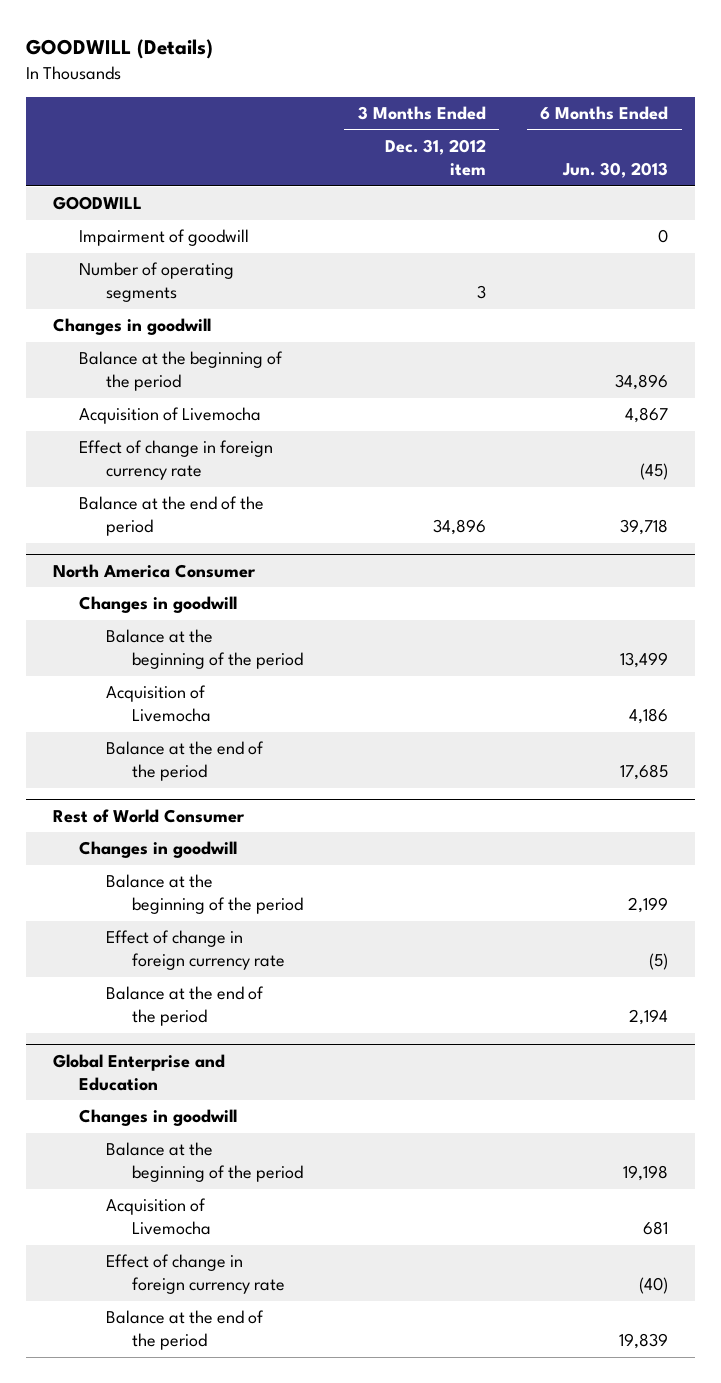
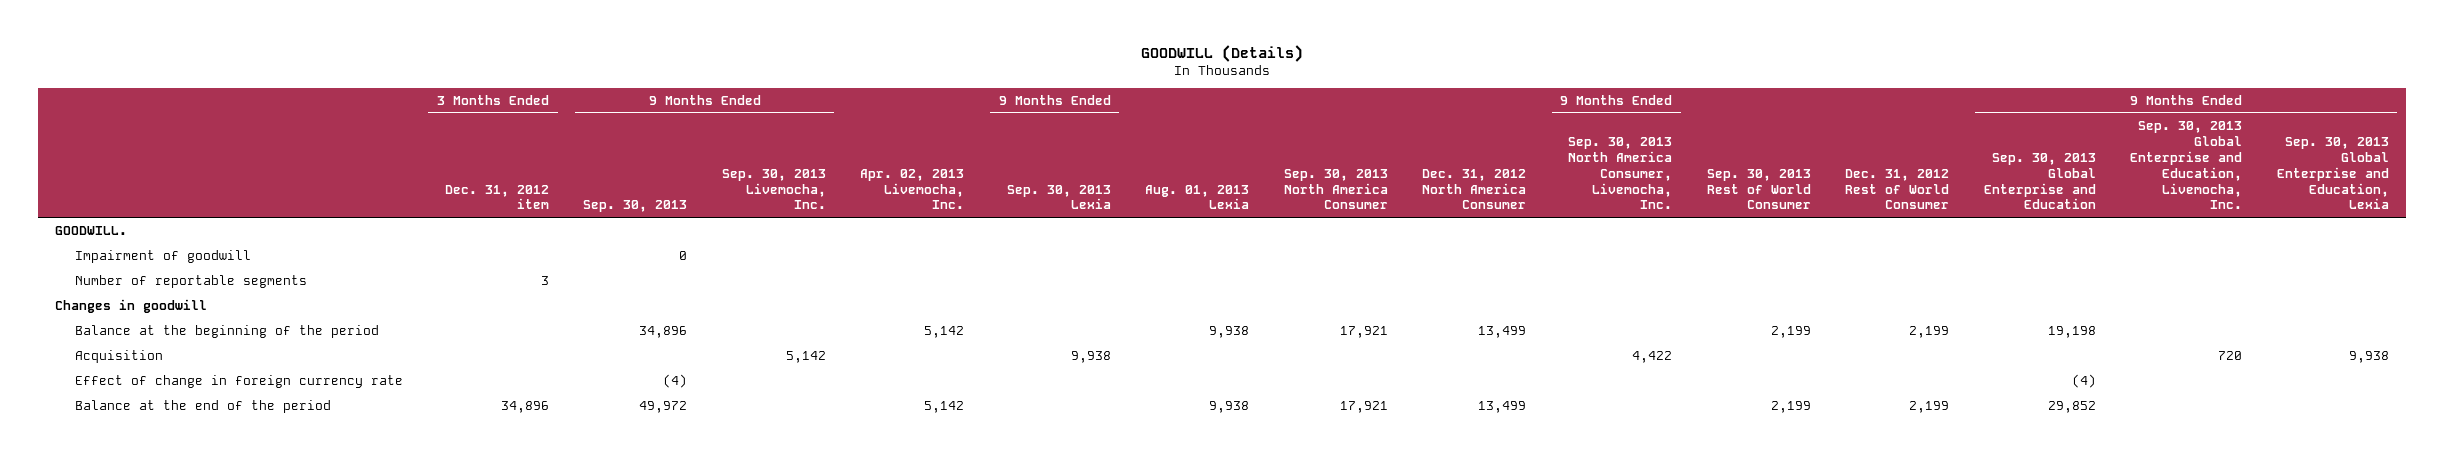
- | 3 Months Ended Dec. 31, 2012 item | 6 Months Ended Jun. 30, 2013
+ | 3 Months Ended Dec. 31, 2012 item | 9 Months Ended Sep. 30, 2013 | 9 Months Ended Sep. 30, 2013 Livemocha, Inc. | Apr. 02, 2013 Livemocha, Inc. | 9 Months Ended Sep. 30, 2013 Lexia | Aug. 01, 2013 Lexia | Sep. 30, 2013 North America Consumer | Dec. 31, 2012 North America Consumer | 9 Months Ended Sep. 30, 2013 North America Consumer, Livemocha, Inc. | Sep. 30, 2013 Rest of World Consumer | Dec. 31, 2012 Rest of World Consumer | 9 Months Ended Sep. 30, 2013 Global Enterprise and Education | 9 Months Ended Sep. 30, 2013 Global Enterprise and Education, Livemocha, Inc. | 9 Months Ended Sep. 30, 2013 Global Enterprise and Education, Lexia
- GOODWILL
+ GOODWILL.
- Number of operating segments | 3 |
+ Number of reportable segments | 3 | | | | | | | | | | | | |
- Acquisition of Livemocha | | 4,867
+ Acquisition | | | 5,142 | | 9,938 | | | | 4,422 | | | | 720 | 9,938
- North America Consumer
- Changes in goodwill
- Balance at the beginning of the period | | 13,499
- Acquisition of Livemocha | | 4,186
- Balance at the end of the period | | 17,685
- Rest of World Consumer
- Changes in goodwill
- Balance at the beginning of the period | | 2,199
- Effect of change in foreign currency rate | | (5)
- Balance at the end of the period | | 2,194
- Global Enterprise and Education
- Changes in goodwill
- Balance at the beginning of the period | | 19,198
- Acquisition of Livemocha | | 681
- Effect of change in foreign currency rate | | (40)
- Balance at the end of the period | | 19,839

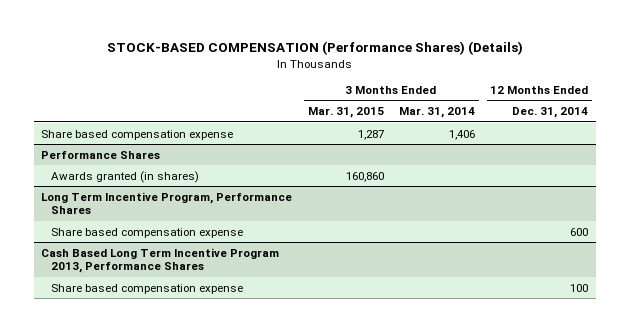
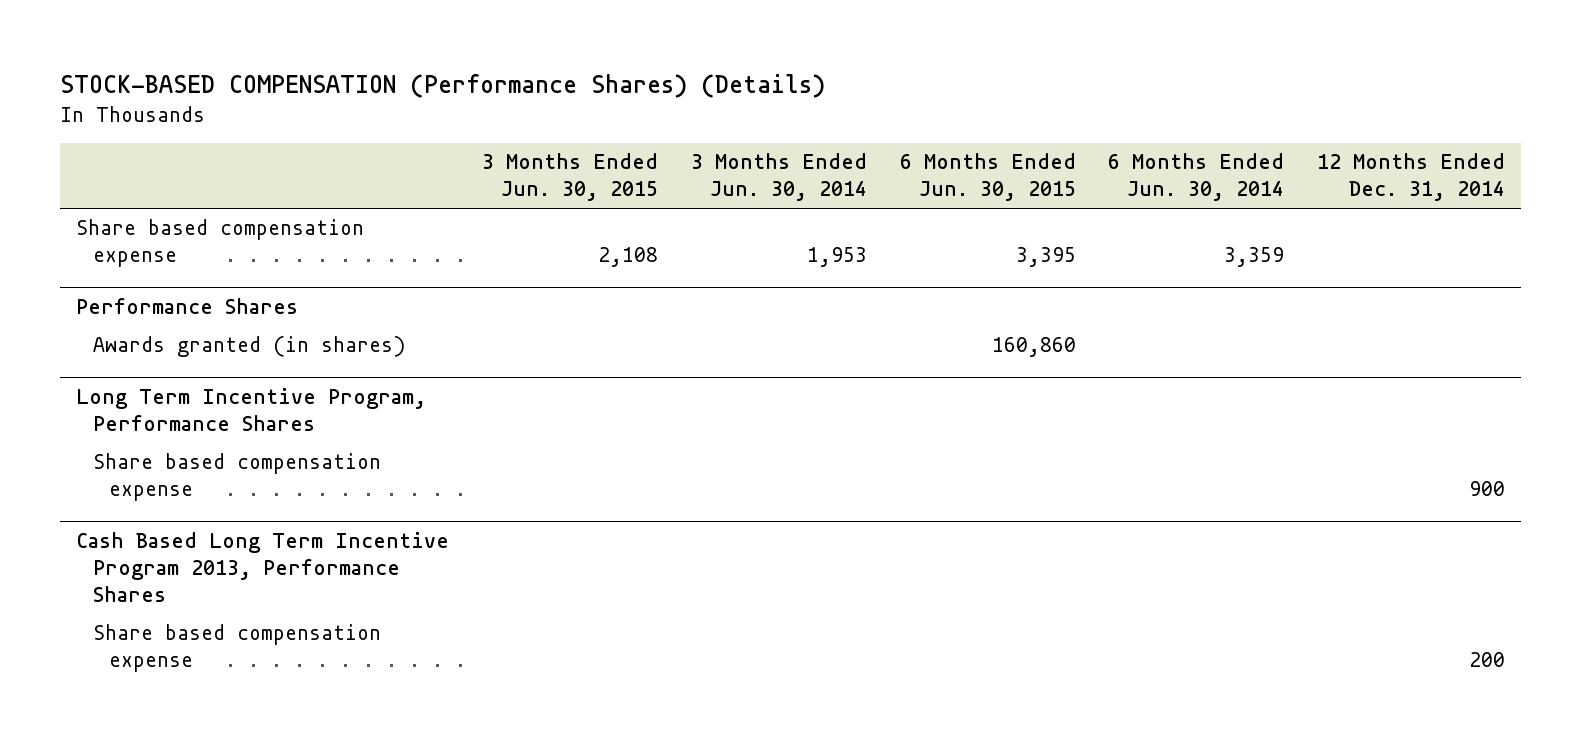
- | 3 Months Ended Mar. 31, 2015 | 3 Months Ended Mar. 31, 2014 | 12 Months Ended Dec. 31, 2014
+ | 3 Months Ended Jun. 30, 2015 | 3 Months Ended Jun. 30, 2014 | 6 Months Ended Jun. 30, 2015 | 6 Months Ended Jun. 30, 2014 | 12 Months Ended Dec. 31, 2014
@ Long Term Incentive Program, Performance Shares
- Share based compensation expense | | | 600
+ Share based compensation expense | | | | | 900
@ Cash Based Long Term Incentive Program 2013, Performance Shares
- Share based compensation expense | | | 100
+ Share based compensation expense | | | | | 200

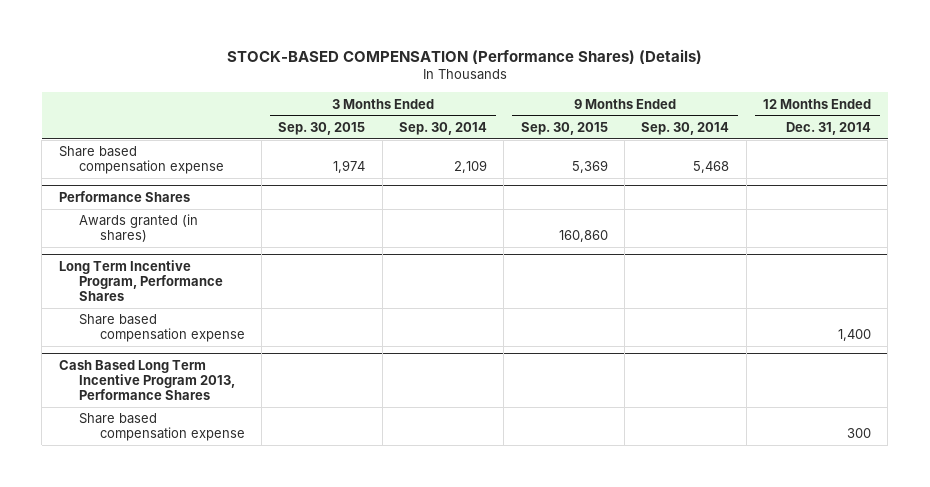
- | 3 Months Ended Jun. 30, 2015 | 3 Months Ended Jun. 30, 2014 | 6 Months Ended Jun. 30, 2015 | 6 Months Ended Jun. 30, 2014 | 12 Months Ended Dec. 31, 2014
+ | 3 Months Ended Sep. 30, 2015 | 3 Months Ended Sep. 30, 2014 | 9 Months Ended Sep. 30, 2015 | 9 Months Ended Sep. 30, 2014 | 12 Months Ended Dec. 31, 2014
@ Long Term Incentive Program, Performance Shares
- Share based compensation expense | | | | | 900
+ Share based compensation expense | | | | | 1,400
@ Cash Based Long Term Incentive Program 2013, Performance Shares
- Share based compensation expense | | | | | 200
+ Share based compensation expense | | | | | 300

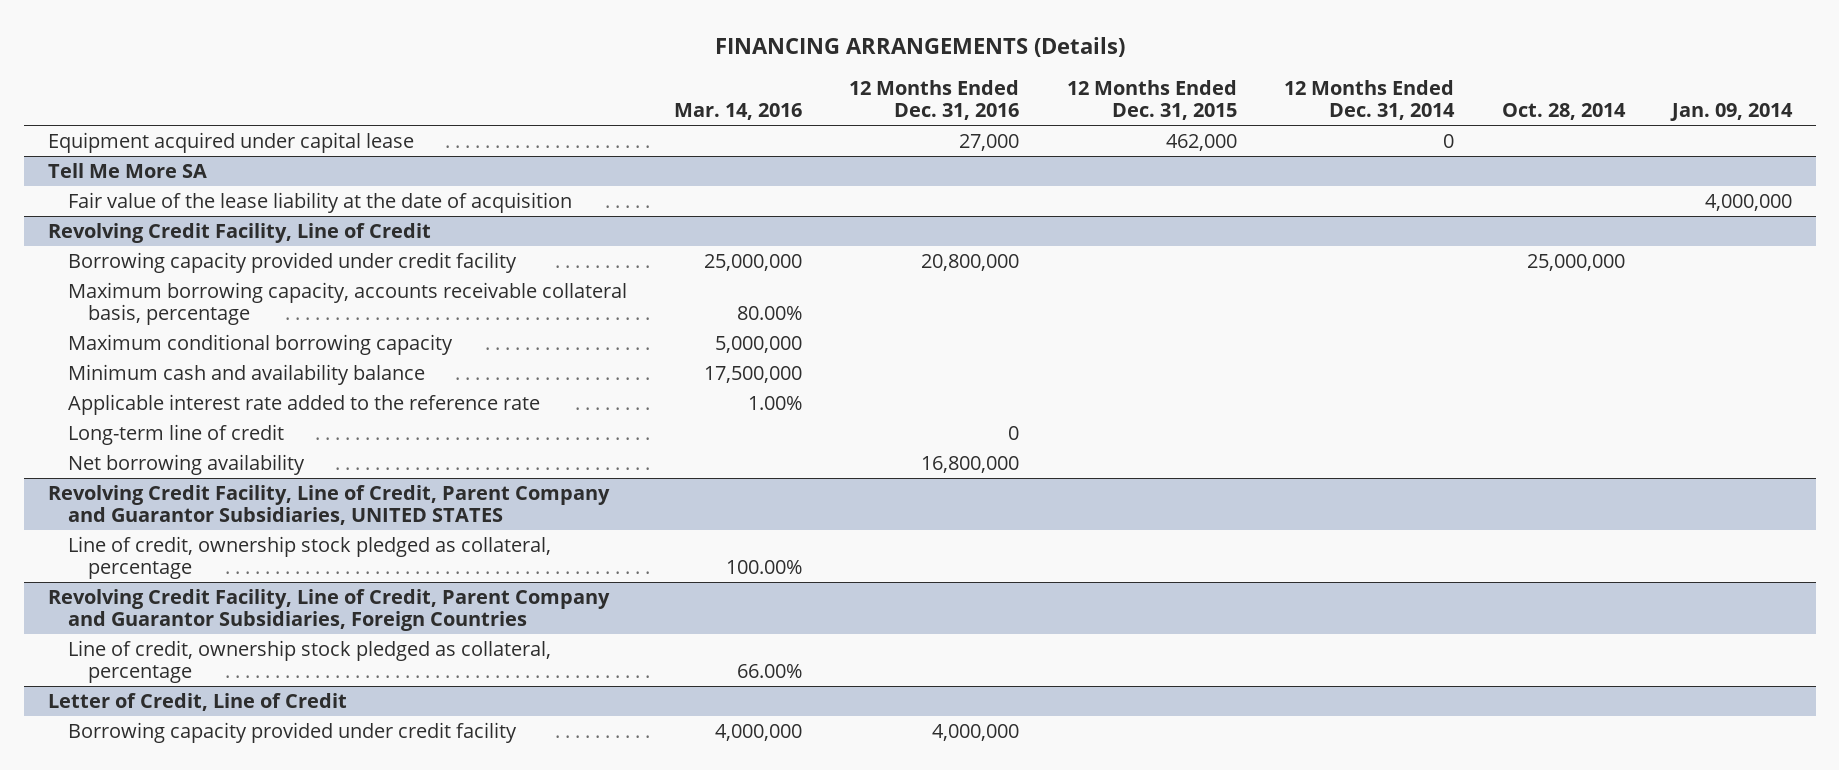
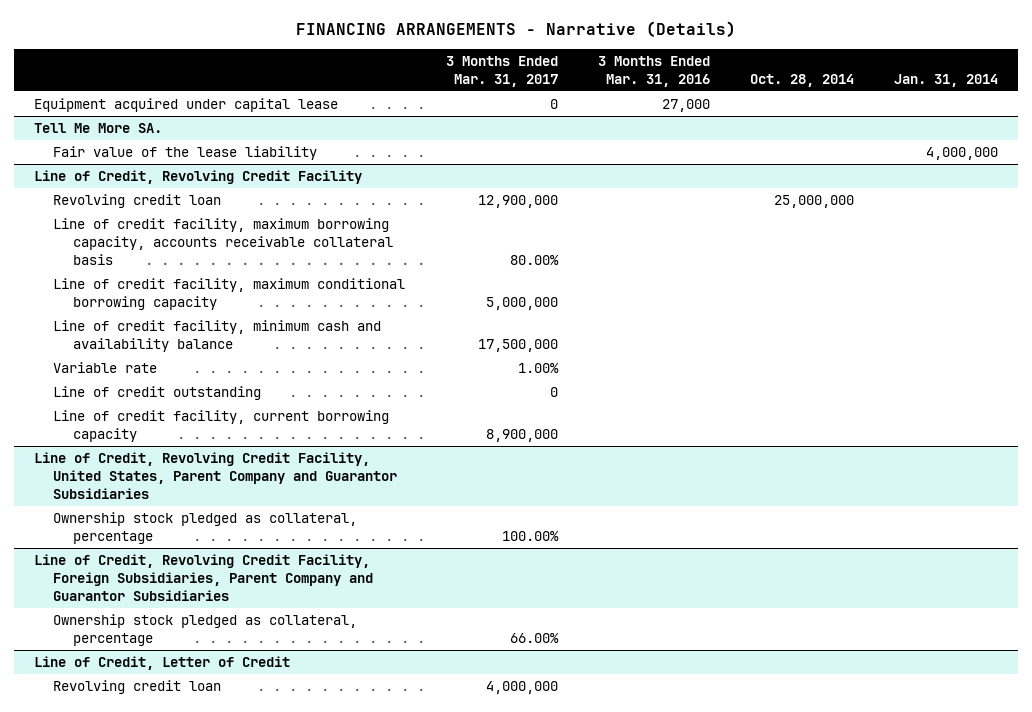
- FINANCING ARRANGEMENTS (Details)
+ FINANCING ARRANGEMENTS - Narrative (Details)
- | Mar. 14, 2016 | 12 Months Ended Dec. 31, 2016 | 12 Months Ended Dec. 31, 2015 | 12 Months Ended Dec. 31, 2014 | Oct. 28, 2014 | Jan. 09, 2014
+ | 3 Months Ended Mar. 31, 2017 | 3 Months Ended Mar. 31, 2016 | Oct. 28, 2014 | Jan. 31, 2014
- Tell Me More SA
- Fair value of the lease liability at the date of acquisition | | | | | | 4,000,000
- Revolving Credit Facility, Line of Credit
- Borrowing capacity provided under credit facility | 25,000,000 | 20,800,000 | | | 25,000,000 |
- Maximum borrowing capacity, accounts receivable collateral basis, percentage | 80.00% | | | | |
- Maximum conditional borrowing capacity | 5,000,000 | | | | |
- Minimum cash and availability balance | 17,500,000 | | | | |
- Applicable interest rate added to the reference rate | 1.00% | | | | |
- Long-term line of credit | | 0 | | | |
- Net borrowing availability | | 16,800,000 | | | |
- Revolving Credit Facility, Line of Credit, Parent Company and Guarantor Subsidiaries, UNITED STATES
- Line of credit, ownership stock pledged as collateral, percentage | 100.00% | | | | |
- Revolving Credit Facility, Line of Credit, Parent Company and Guarantor Subsidiaries, Foreign Countries
- Line of credit, ownership stock pledged as collateral, percentage | 66.00% | | | | |
- Letter of Credit, Line of Credit
- Borrowing capacity provided under credit facility | 4,000,000 | 4,000,000 | | | |
+ Tell Me More SA.
+ Fair value of the lease liability | | | | 4,000,000
+ Line of Credit, Revolving Credit Facility
+ Revolving credit loan | 12,900,000 | | 25,000,000 |
+ Line of credit facility, maximum borrowing capacity, accounts receivable collateral basis | 80.00% | | |
+ Line of credit facility, maximum conditional borrowing capacity | 5,000,000 | | |
+ Line of credit facility, minimum cash and availability balance | 17,500,000 | | |
+ Variable rate | 1.00% | | |
+ Line of credit outstanding | 0 | | |
+ Line of credit facility, current borrowing capacity | 8,900,000 | | |
+ Line of Credit, Revolving Credit Facility, United States, Parent Company and Guarantor Subsidiaries
+ Ownership stock pledged as collateral, percentage | 100.00% | | |
+ Line of Credit, Revolving Credit Facility, Foreign Subsidiaries, Parent Company and Guarantor Subsidiaries
+ Ownership stock pledged as collateral, percentage | 66.00% | | |
+ Line of Credit, Letter of Credit
+ Revolving credit loan | 4,000,000 | | |

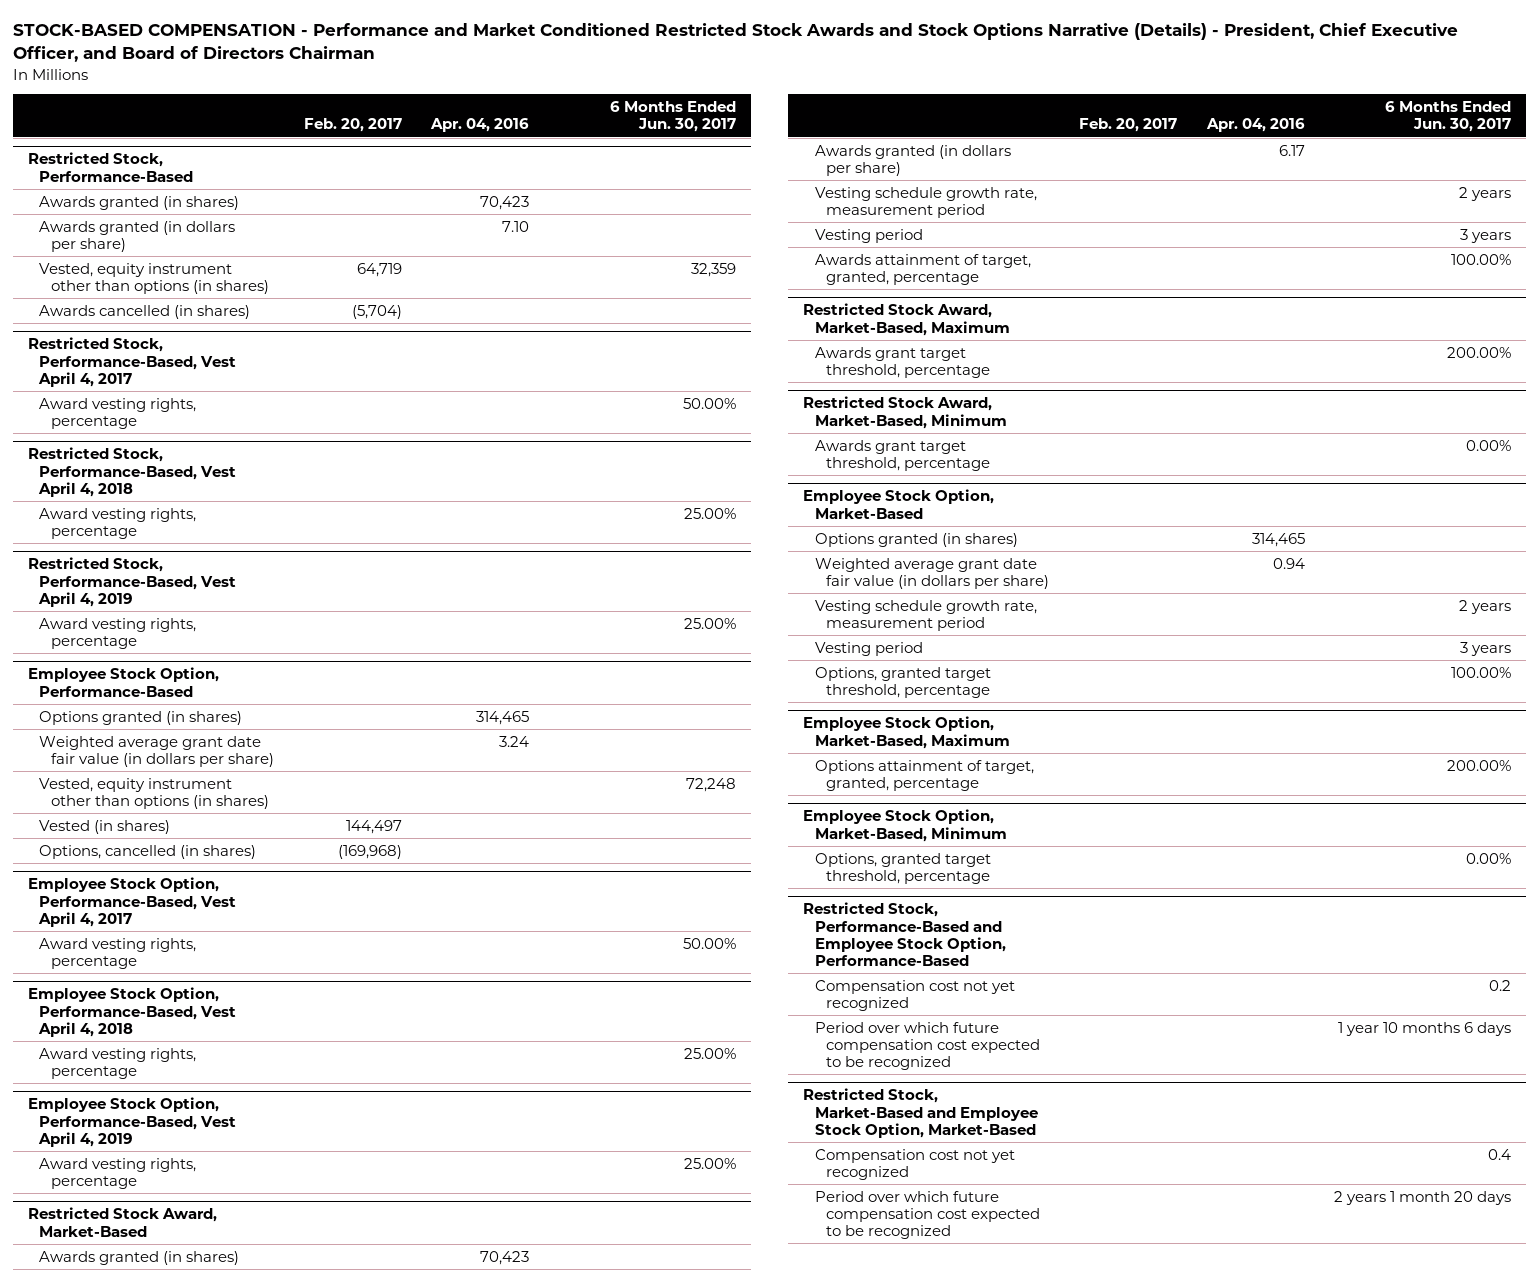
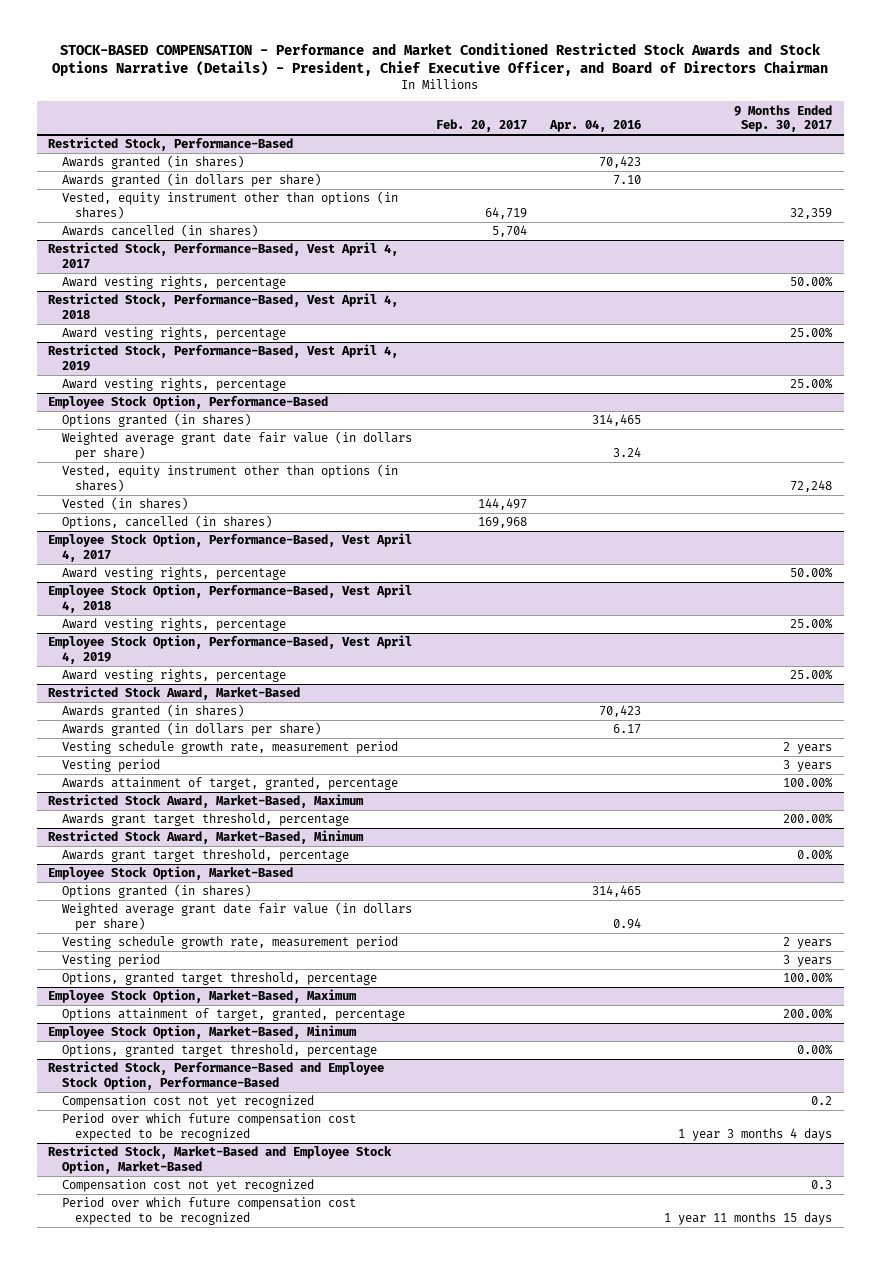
- | Feb. 20, 2017 | Apr. 04, 2016 | 6 Months Ended Jun. 30, 2017
+ | Feb. 20, 2017 | Apr. 04, 2016 | 9 Months Ended Sep. 30, 2017
@ Restricted Stock, Performance-Based
- Awards cancelled (in shares) | (5,704) | |
+ Awards cancelled (in shares) | 5,704 | |
@ Employee Stock Option, Performance-Based
- Options, cancelled (in shares) | (169,968) | |
+ Options, cancelled (in shares) | 169,968 | |

